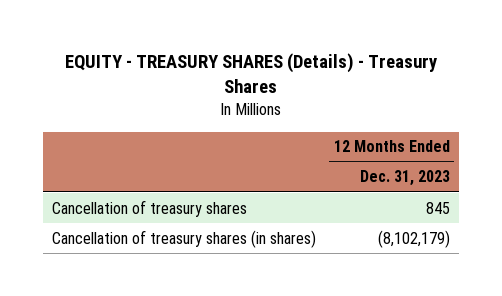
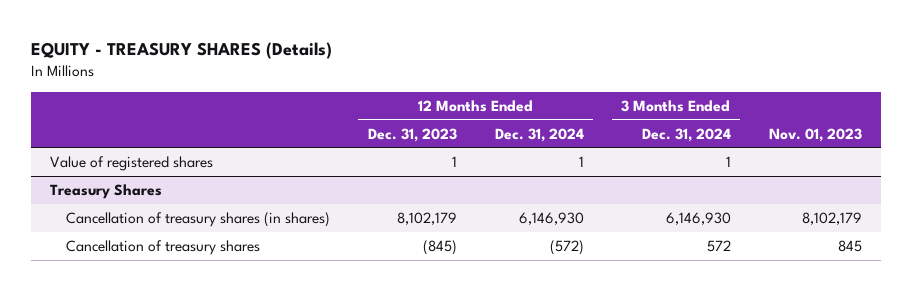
- EQUITY - TREASURY SHARES (Details) - Treasury Shares
+ EQUITY - TREASURY SHARES (Details)
- | 12 Months Ended Dec. 31, 2023
+ | 12 Months Ended Dec. 31, 2023 | 12 Months Ended Dec. 31, 2024 | 3 Months Ended Dec. 31, 2024 | Nov. 01, 2023
- Cancellation of treasury shares | 845
- Cancellation of treasury shares (in shares) | (8,102,179)
+ Value of registered shares | 1 | 1 | 1 |
+ Treasury Shares
+ Cancellation of treasury shares (in shares) | 8,102,179 | 6,146,930 | 6,146,930 | 8,102,179
+ Cancellation of treasury shares | (845) | (572) | 572 | 845

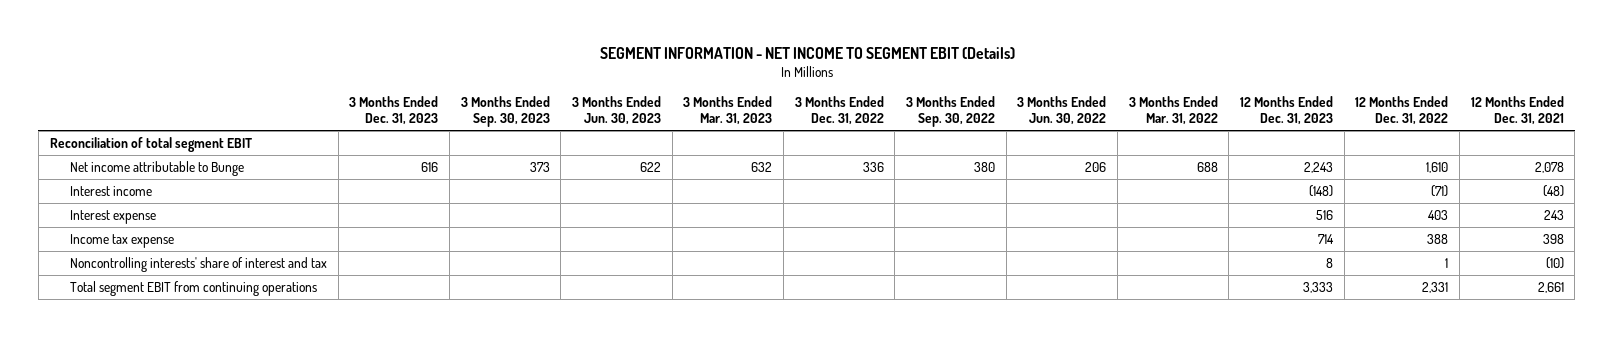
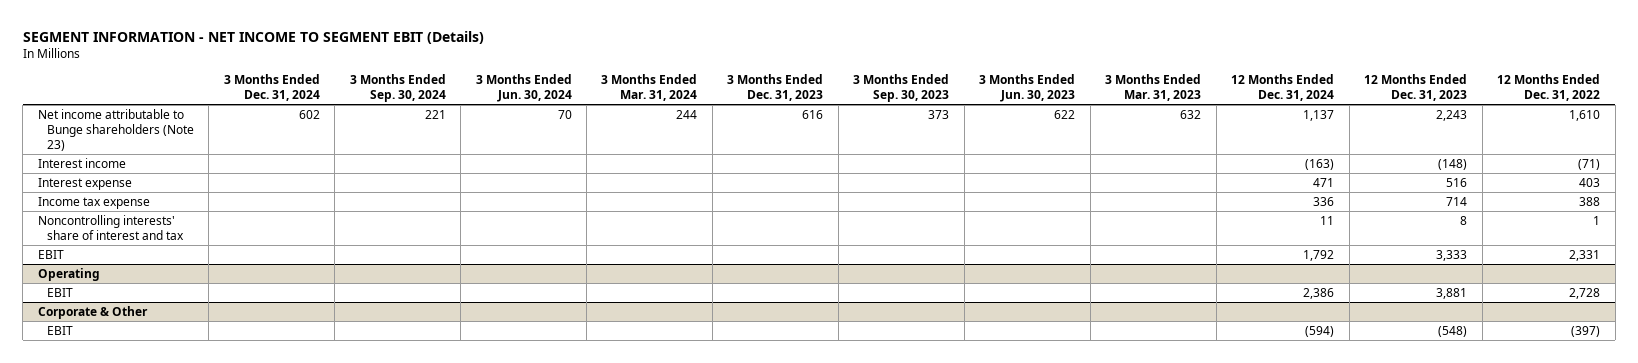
- | 3 Months Ended Dec. 31, 2023 | 3 Months Ended Sep. 30, 2023 | 3 Months Ended Jun. 30, 2023 | 3 Months Ended Mar. 31, 2023 | 3 Months Ended Dec. 31, 2022 | 3 Months Ended Sep. 30, 2022 | 3 Months Ended Jun. 30, 2022 | 3 Months Ended Mar. 31, 2022 | 12 Months Ended Dec. 31, 2023 | 12 Months Ended Dec. 31, 2022 | 12 Months Ended Dec. 31, 2021
+ | 3 Months Ended Dec. 31, 2024 | 3 Months Ended Sep. 30, 2024 | 3 Months Ended Jun. 30, 2024 | 3 Months Ended Mar. 31, 2024 | 3 Months Ended Dec. 31, 2023 | 3 Months Ended Sep. 30, 2023 | 3 Months Ended Jun. 30, 2023 | 3 Months Ended Mar. 31, 2023 | 12 Months Ended Dec. 31, 2024 | 12 Months Ended Dec. 31, 2023 | 12 Months Ended Dec. 31, 2022
- Reconciliation of total segment EBIT
- Net income attributable to Bunge | 616 | 373 | 622 | 632 | 336 | 380 | 206 | 688 | 2,243 | 1,610 | 2,078
+ Net income attributable to Bunge shareholders (Note 23) | 602 | 221 | 70 | 244 | 616 | 373 | 622 | 632 | 1,137 | 2,243 | 1,610
- Total segment EBIT from continuing operations | | | | | | | | | 3,333 | 2,331 | 2,661
+ EBIT | | | | | | | | | 1,792 | 3,333 | 2,331
+ Operating
+ EBIT | | | | | | | | | 2,386 | 3,881 | 2,728
+ Corporate & Other
+ EBIT | | | | | | | | | (594) | (548) | (397)

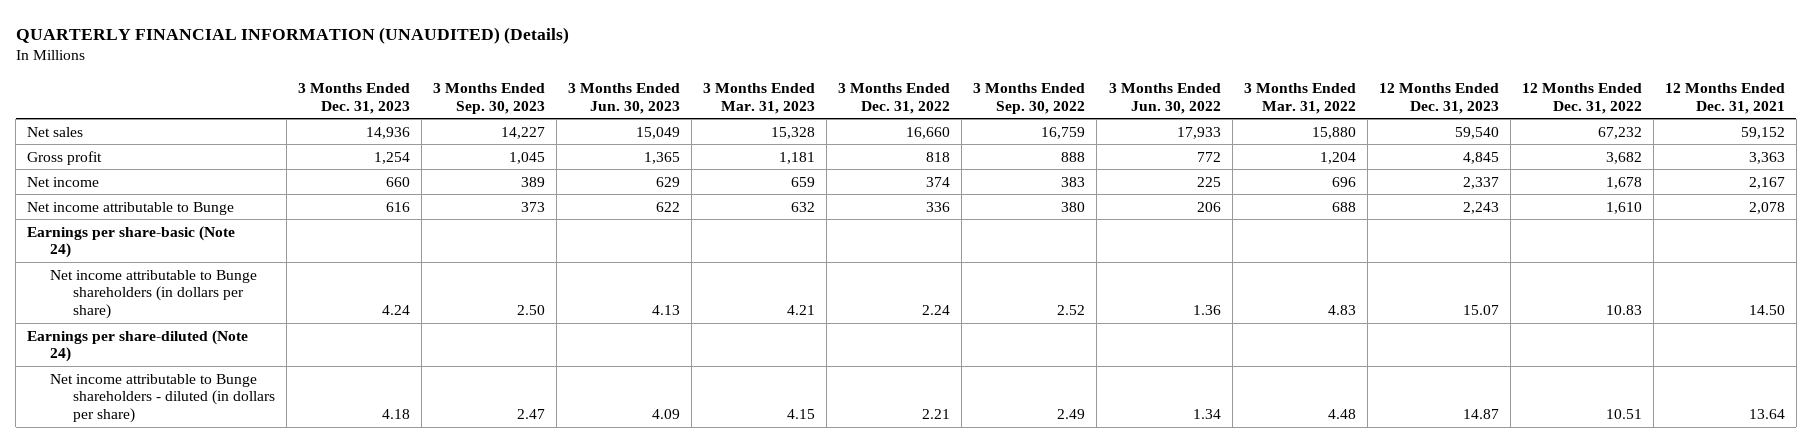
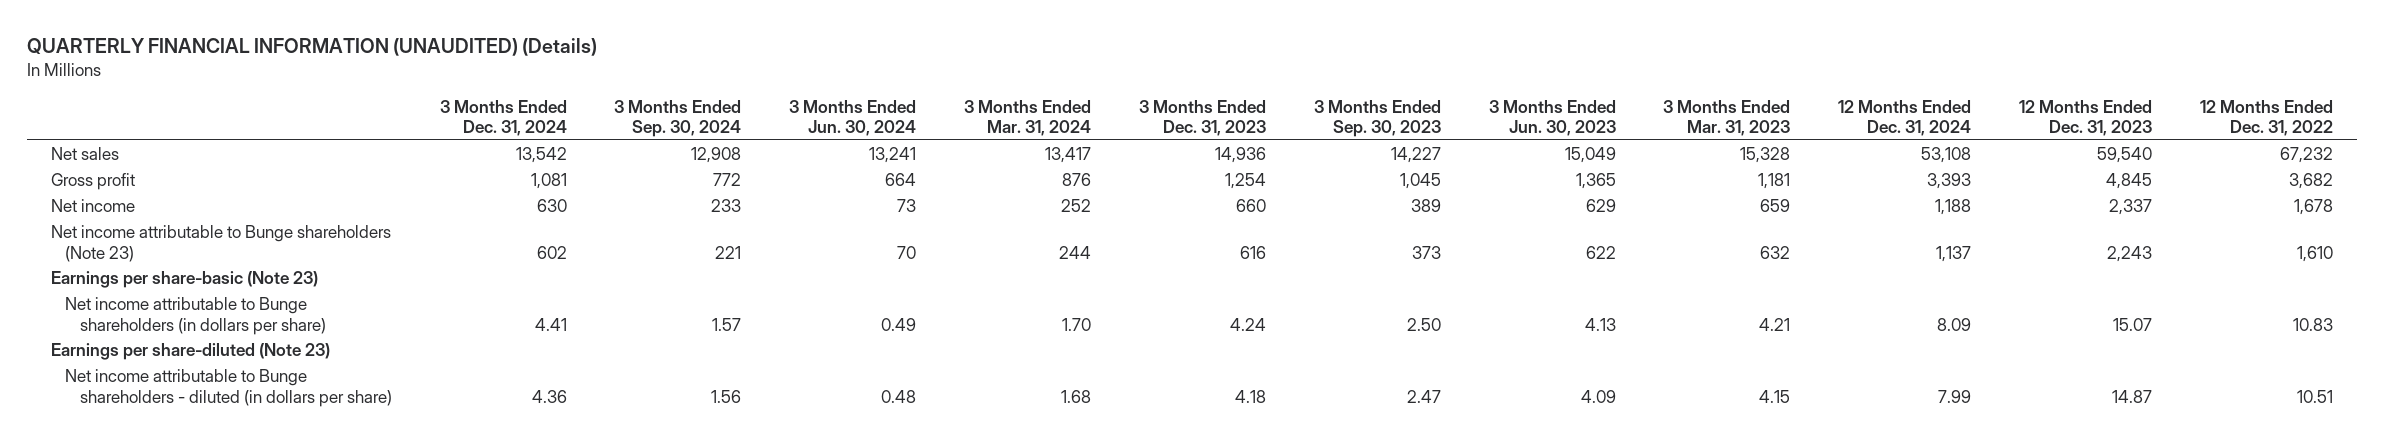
- | 3 Months Ended Dec. 31, 2023 | 3 Months Ended Sep. 30, 2023 | 3 Months Ended Jun. 30, 2023 | 3 Months Ended Mar. 31, 2023 | 3 Months Ended Dec. 31, 2022 | 3 Months Ended Sep. 30, 2022 | 3 Months Ended Jun. 30, 2022 | 3 Months Ended Mar. 31, 2022 | 12 Months Ended Dec. 31, 2023 | 12 Months Ended Dec. 31, 2022 | 12 Months Ended Dec. 31, 2021
+ | 3 Months Ended Dec. 31, 2024 | 3 Months Ended Sep. 30, 2024 | 3 Months Ended Jun. 30, 2024 | 3 Months Ended Mar. 31, 2024 | 3 Months Ended Dec. 31, 2023 | 3 Months Ended Sep. 30, 2023 | 3 Months Ended Jun. 30, 2023 | 3 Months Ended Mar. 31, 2023 | 12 Months Ended Dec. 31, 2024 | 12 Months Ended Dec. 31, 2023 | 12 Months Ended Dec. 31, 2022
- Net income attributable to Bunge | 616 | 373 | 622 | 632 | 336 | 380 | 206 | 688 | 2,243 | 1,610 | 2,078
- Earnings per share-basic (Note 24)
+ Net income attributable to Bunge shareholders (Note 23) | 602 | 221 | 70 | 244 | 616 | 373 | 622 | 632 | 1,137 | 2,243 | 1,610
+ Earnings per share-basic (Note 23)
- Earnings per share-diluted (Note 24)
+ Earnings per share-diluted (Note 23)

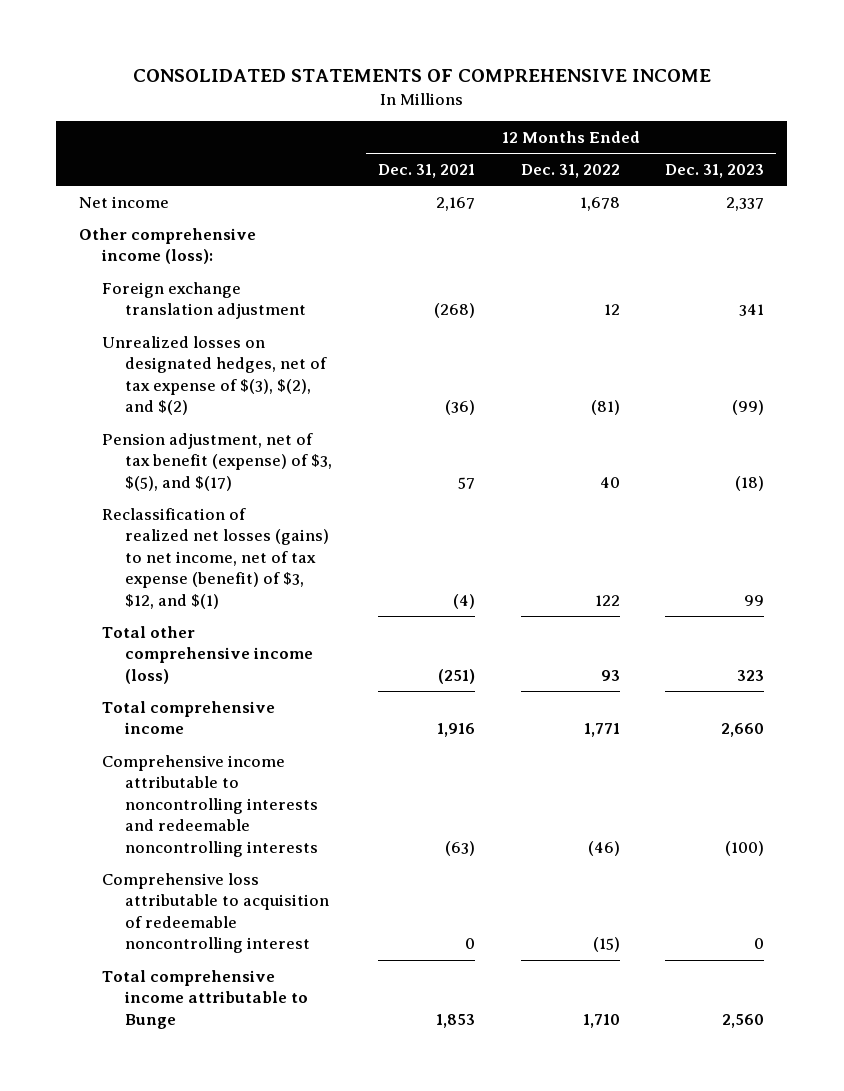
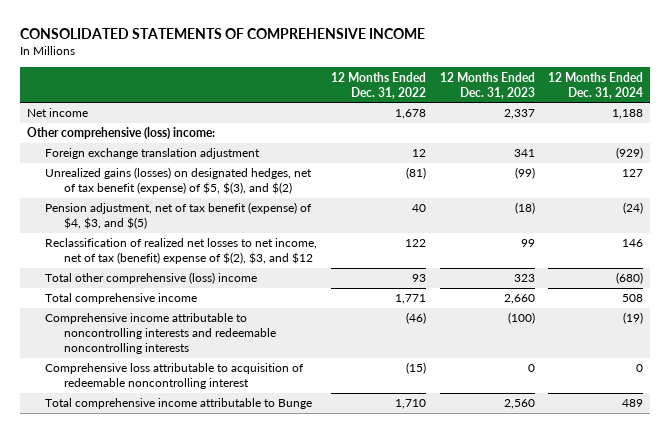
- | 12 Months Ended Dec. 31, 2021 | 12 Months Ended Dec. 31, 2022 | 12 Months Ended Dec. 31, 2023
+ | 12 Months Ended Dec. 31, 2022 | 12 Months Ended Dec. 31, 2023 | 12 Months Ended Dec. 31, 2024
- Other comprehensive income (loss):
+ Other comprehensive (loss) income:
- Unrealized losses on designated hedges, net of tax expense of $(3), $(2), and $(2) | (36) | (81) | (99)
- Pension adjustment, net of tax benefit (expense) of $3, $(5), and $(17) | 57 | 40 | (18)
- Reclassification of realized net losses (gains) to net income, net of tax expense (benefit) of $3, $12, and $(1) | (4) | 122 | 99
- Total other comprehensive income (loss) | (251) | 93 | 323
+ Unrealized gains (losses) on designated hedges, net of tax benefit (expense) of $5, $(3), and $(2) | (81) | (99) | 127
+ Pension adjustment, net of tax benefit (expense) of $4, $3, and $(5) | 40 | (18) | (24)
+ Reclassification of realized net losses to net income, net of tax (benefit) expense of $(2), $3, and $12 | 122 | 99 | 146
+ Total other comprehensive (loss) income | 93 | 323 | (680)

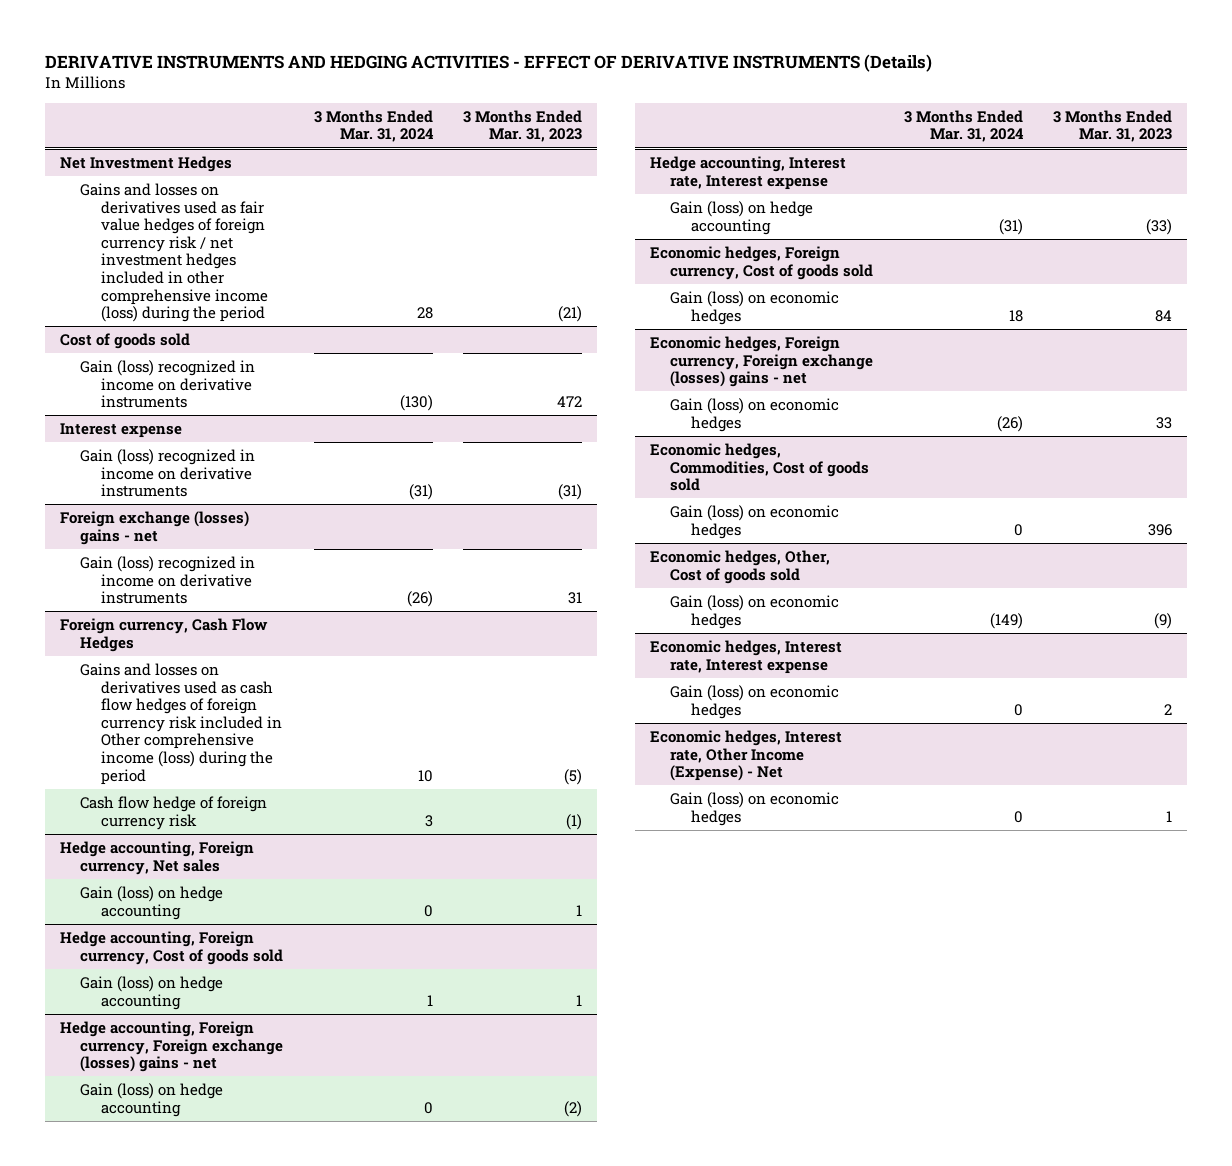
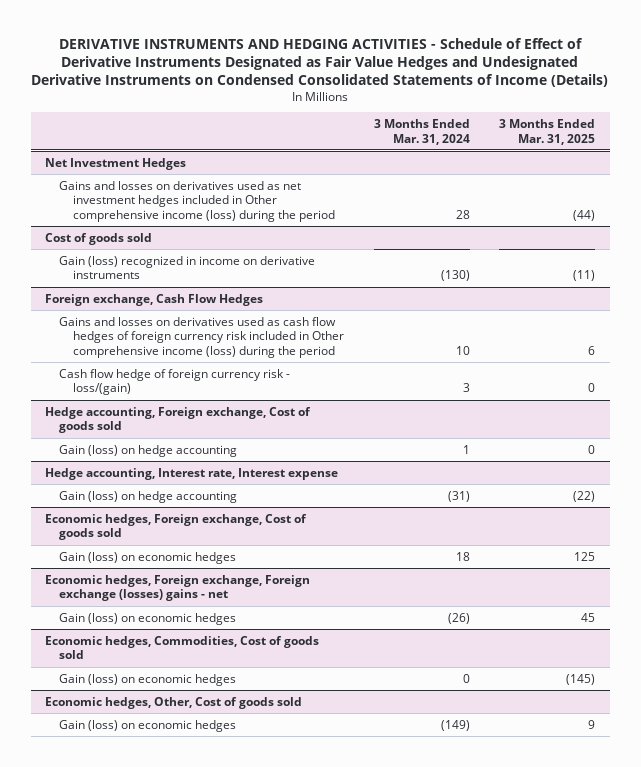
- DERIVATIVE INSTRUMENTS AND HEDGING ACTIVITIES - EFFECT OF DERIVATIVE INSTRUMENTS (Details)
+ DERIVATIVE INSTRUMENTS AND HEDGING ACTIVITIES - Schedule of Effect of Derivative Instruments Designated as Fair Value Hedges and Undesignated Derivative Instruments on Condensed Consolidated Statements of Income (Details)
- | 3 Months Ended Mar. 31, 2024 | 3 Months Ended Mar. 31, 2023
+ | 3 Months Ended Mar. 31, 2024 | 3 Months Ended Mar. 31, 2025
@ Net Investment Hedges
- Gains and losses on derivatives used as fair value hedges of foreign currency risk / net investment hedges included in other comprehensive income (loss) during the period | 28 | (21)
+ Gains and losses on derivatives used as net investment hedges included in Other comprehensive income (loss) during the period | 28 | (44)
- Interest expense
- Gain (loss) recognized in income on derivative instruments | (31) | (31)
- Foreign exchange (losses) gains - net
- Gain (loss) recognized in income on derivative instruments | (26) | 31
- Foreign currency, Cash Flow Hedges
+ Foreign exchange, Cash Flow Hedges
- Cash flow hedge of foreign currency risk | 3 | (1)
- Hedge accounting, Foreign currency, Net sales
- Gain (loss) on hedge accounting | 0 | 1
- Hedge accounting, Foreign currency, Cost of goods sold
+ Cash flow hedge of foreign currency risk - loss/(gain) | 3 | 0
+ Hedge accounting, Foreign exchange, Cost of goods sold
- Hedge accounting, Foreign currency, Foreign exchange (losses) gains - net
- Gain (loss) on hedge accounting | 0 | (2)
- Economic hedges, Foreign currency, Cost of goods sold
+ Economic hedges, Foreign exchange, Cost of goods sold
- Economic hedges, Foreign currency, Foreign exchange (losses) gains - net
+ Economic hedges, Foreign exchange, Foreign exchange (losses) gains - net
- Economic hedges, Interest rate, Interest expense
- Gain (loss) on economic hedges | 0 | 2
- Economic hedges, Interest rate, Other Income (Expense) - Net
- Gain (loss) on economic hedges | 0 | 1

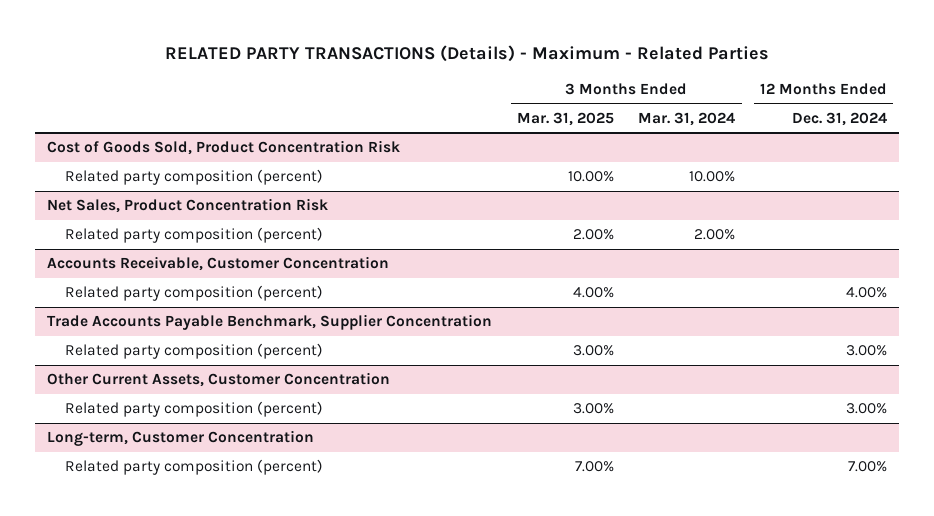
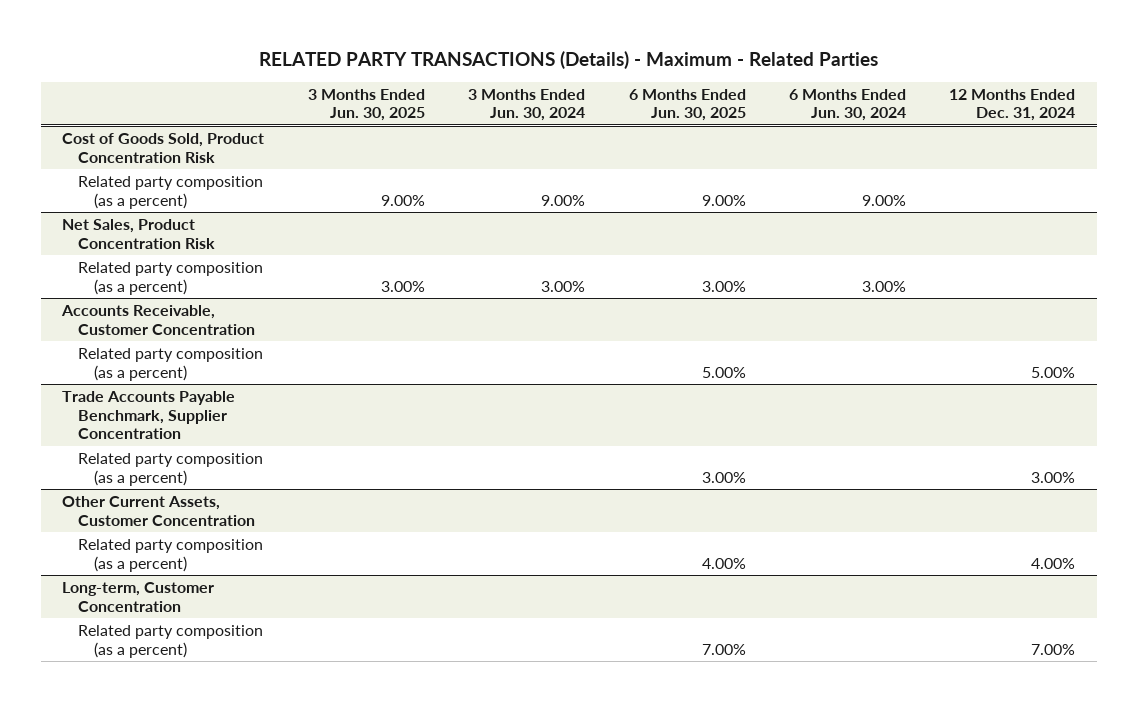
- | 3 Months Ended Mar. 31, 2025 | 3 Months Ended Mar. 31, 2024 | 12 Months Ended Dec. 31, 2024
+ | 3 Months Ended Jun. 30, 2025 | 3 Months Ended Jun. 30, 2024 | 6 Months Ended Jun. 30, 2025 | 6 Months Ended Jun. 30, 2024 | 12 Months Ended Dec. 31, 2024
@ Cost of Goods Sold, Product Concentration Risk
- Related party composition (percent) | 10.00% | 10.00% |
+ Related party composition (as a percent) | 9.00% | 9.00% | 9.00% | 9.00% |
@ Net Sales, Product Concentration Risk
- Related party composition (percent) | 2.00% | 2.00% |
+ Related party composition (as a percent) | 3.00% | 3.00% | 3.00% | 3.00% |
@ Accounts Receivable, Customer Concentration
- Related party composition (percent) | 4.00% | | 4.00%
+ Related party composition (as a percent) | | | 5.00% | | 5.00%
@ Trade Accounts Payable Benchmark, Supplier Concentration
- Related party composition (percent) | 3.00% | | 3.00%
+ Related party composition (as a percent) | | | 3.00% | | 3.00%
@ Other Current Assets, Customer Concentration
- Related party composition (percent) | 3.00% | | 3.00%
+ Related party composition (as a percent) | | | 4.00% | | 4.00%
@ Long-term, Customer Concentration
- Related party composition (percent) | 7.00% | | 7.00%
+ Related party composition (as a percent) | | | 7.00% | | 7.00%

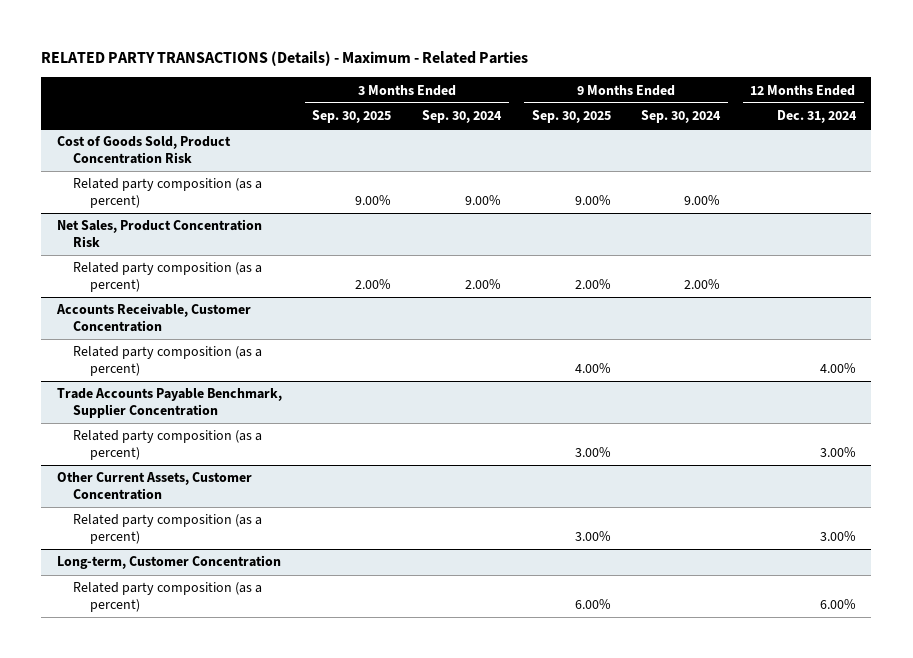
- | 3 Months Ended Jun. 30, 2025 | 3 Months Ended Jun. 30, 2024 | 6 Months Ended Jun. 30, 2025 | 6 Months Ended Jun. 30, 2024 | 12 Months Ended Dec. 31, 2024
+ | 3 Months Ended Sep. 30, 2025 | 3 Months Ended Sep. 30, 2024 | 9 Months Ended Sep. 30, 2025 | 9 Months Ended Sep. 30, 2024 | 12 Months Ended Dec. 31, 2024
@ Accounts Receivable, Customer Concentration
- Related party composition (as a percent) | | | 5.00% | | 5.00%
+ Related party composition (as a percent) | | | 4.00% | | 4.00%
@ Other Current Assets, Customer Concentration
- Related party composition (as a percent) | | | 4.00% | | 4.00%
+ Related party composition (as a percent) | | | 3.00% | | 3.00%
@ Long-term, Customer Concentration
- Related party composition (as a percent) | | | 7.00% | | 7.00%
+ Related party composition (as a percent) | | | 6.00% | | 6.00%

